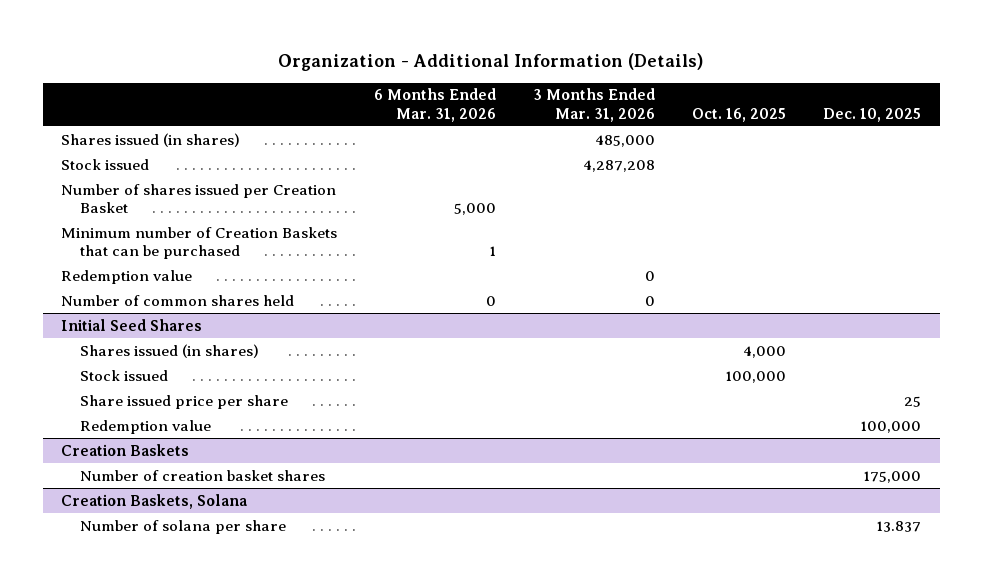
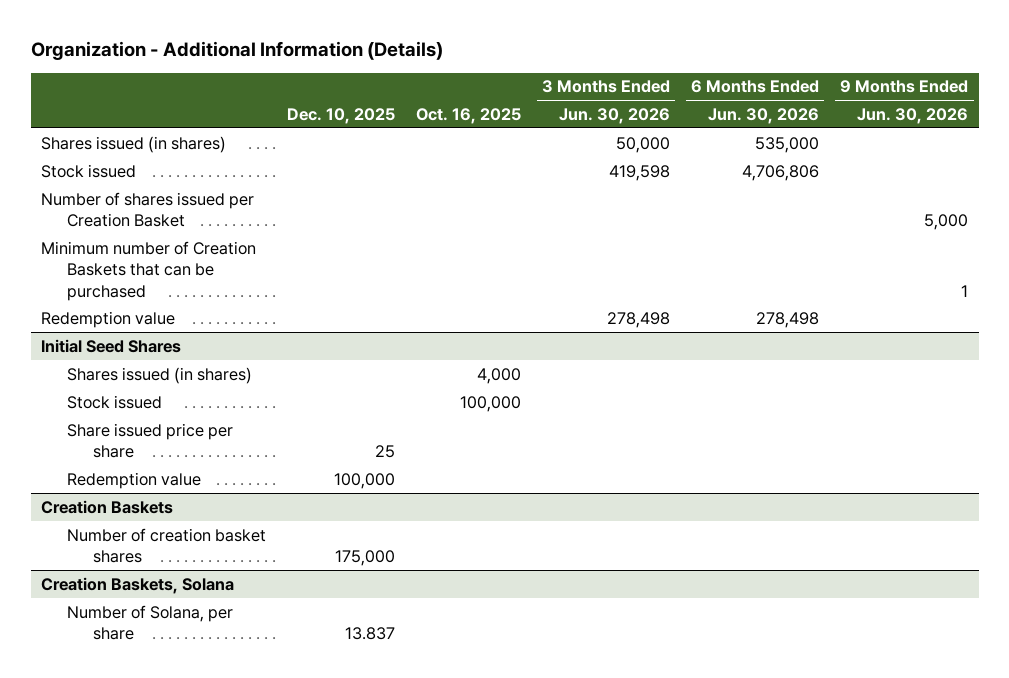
- | 6 Months Ended Mar. 31, 2026 | 3 Months Ended Mar. 31, 2026 | Oct. 16, 2025 | Dec. 10, 2025
+ | Dec. 10, 2025 | Oct. 16, 2025 | 3 Months Ended Jun. 30, 2026 | 6 Months Ended Jun. 30, 2026 | 9 Months Ended Jun. 30, 2026
- Number of common shares held | 0 | 0 | |
@ Creation Baskets, Solana
- Number of solana per share | | | | 13.837
+ Number of Solana, per share | 13.837 | | | |

